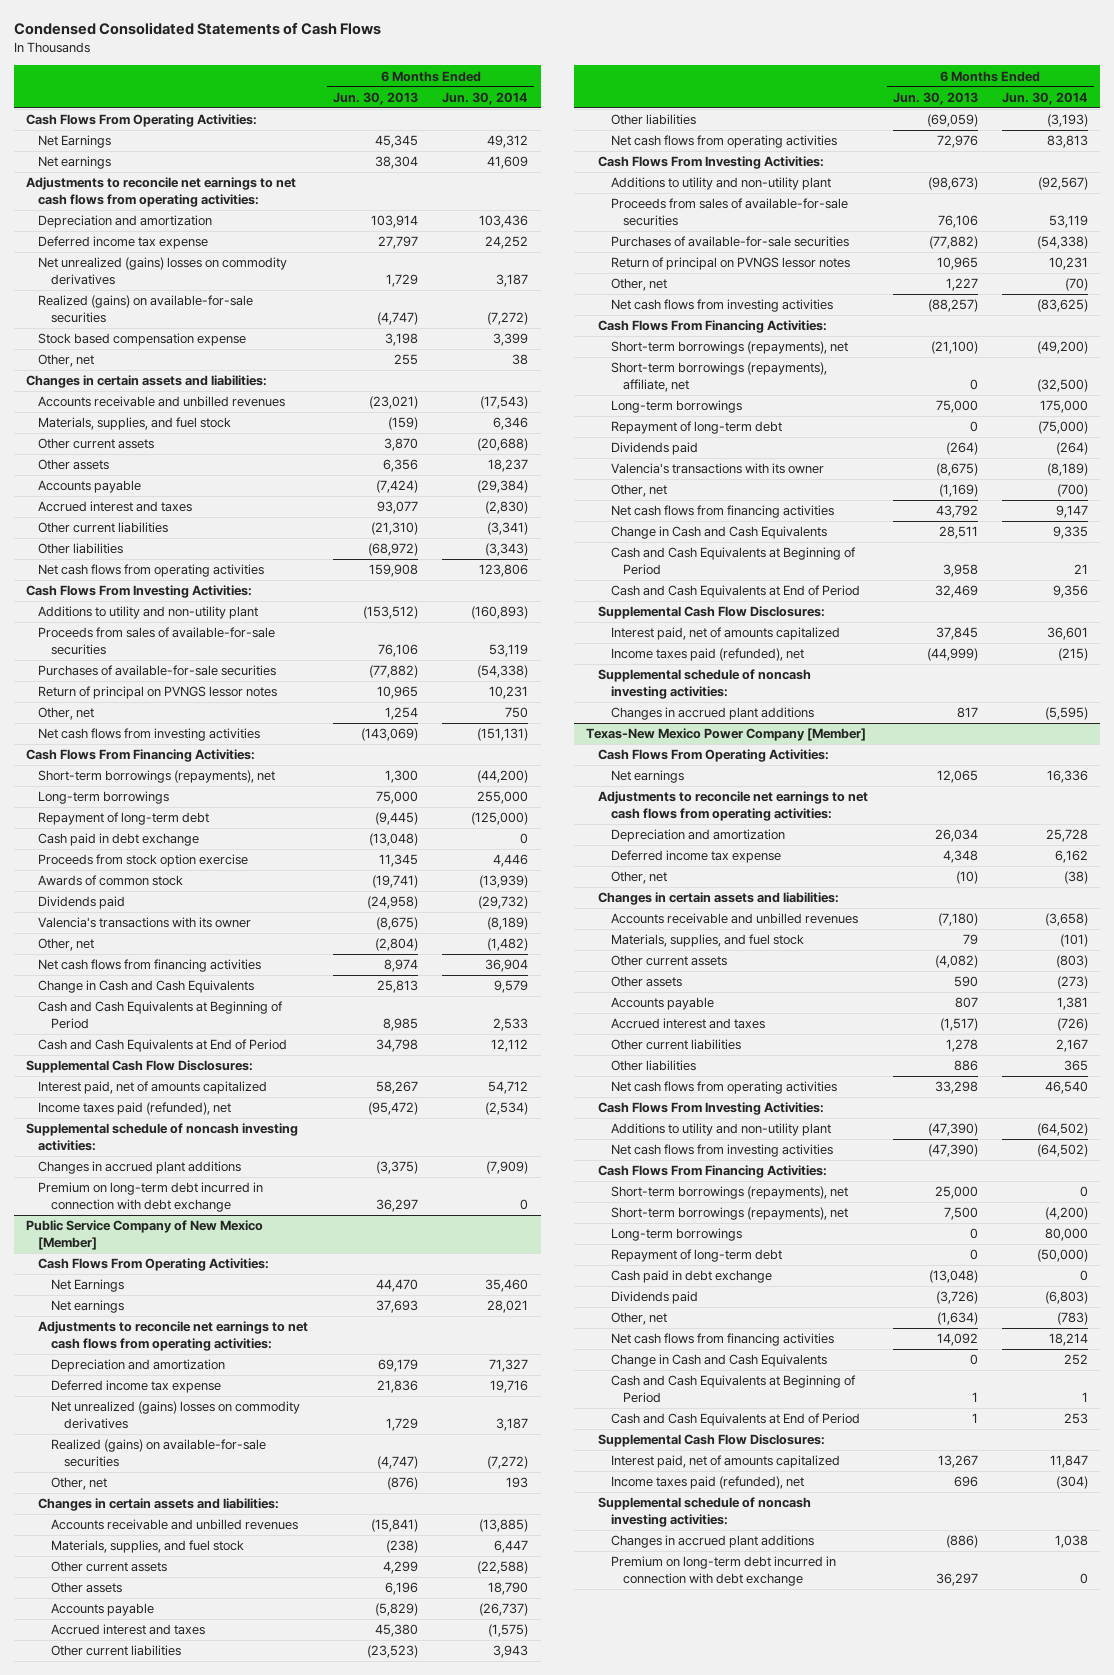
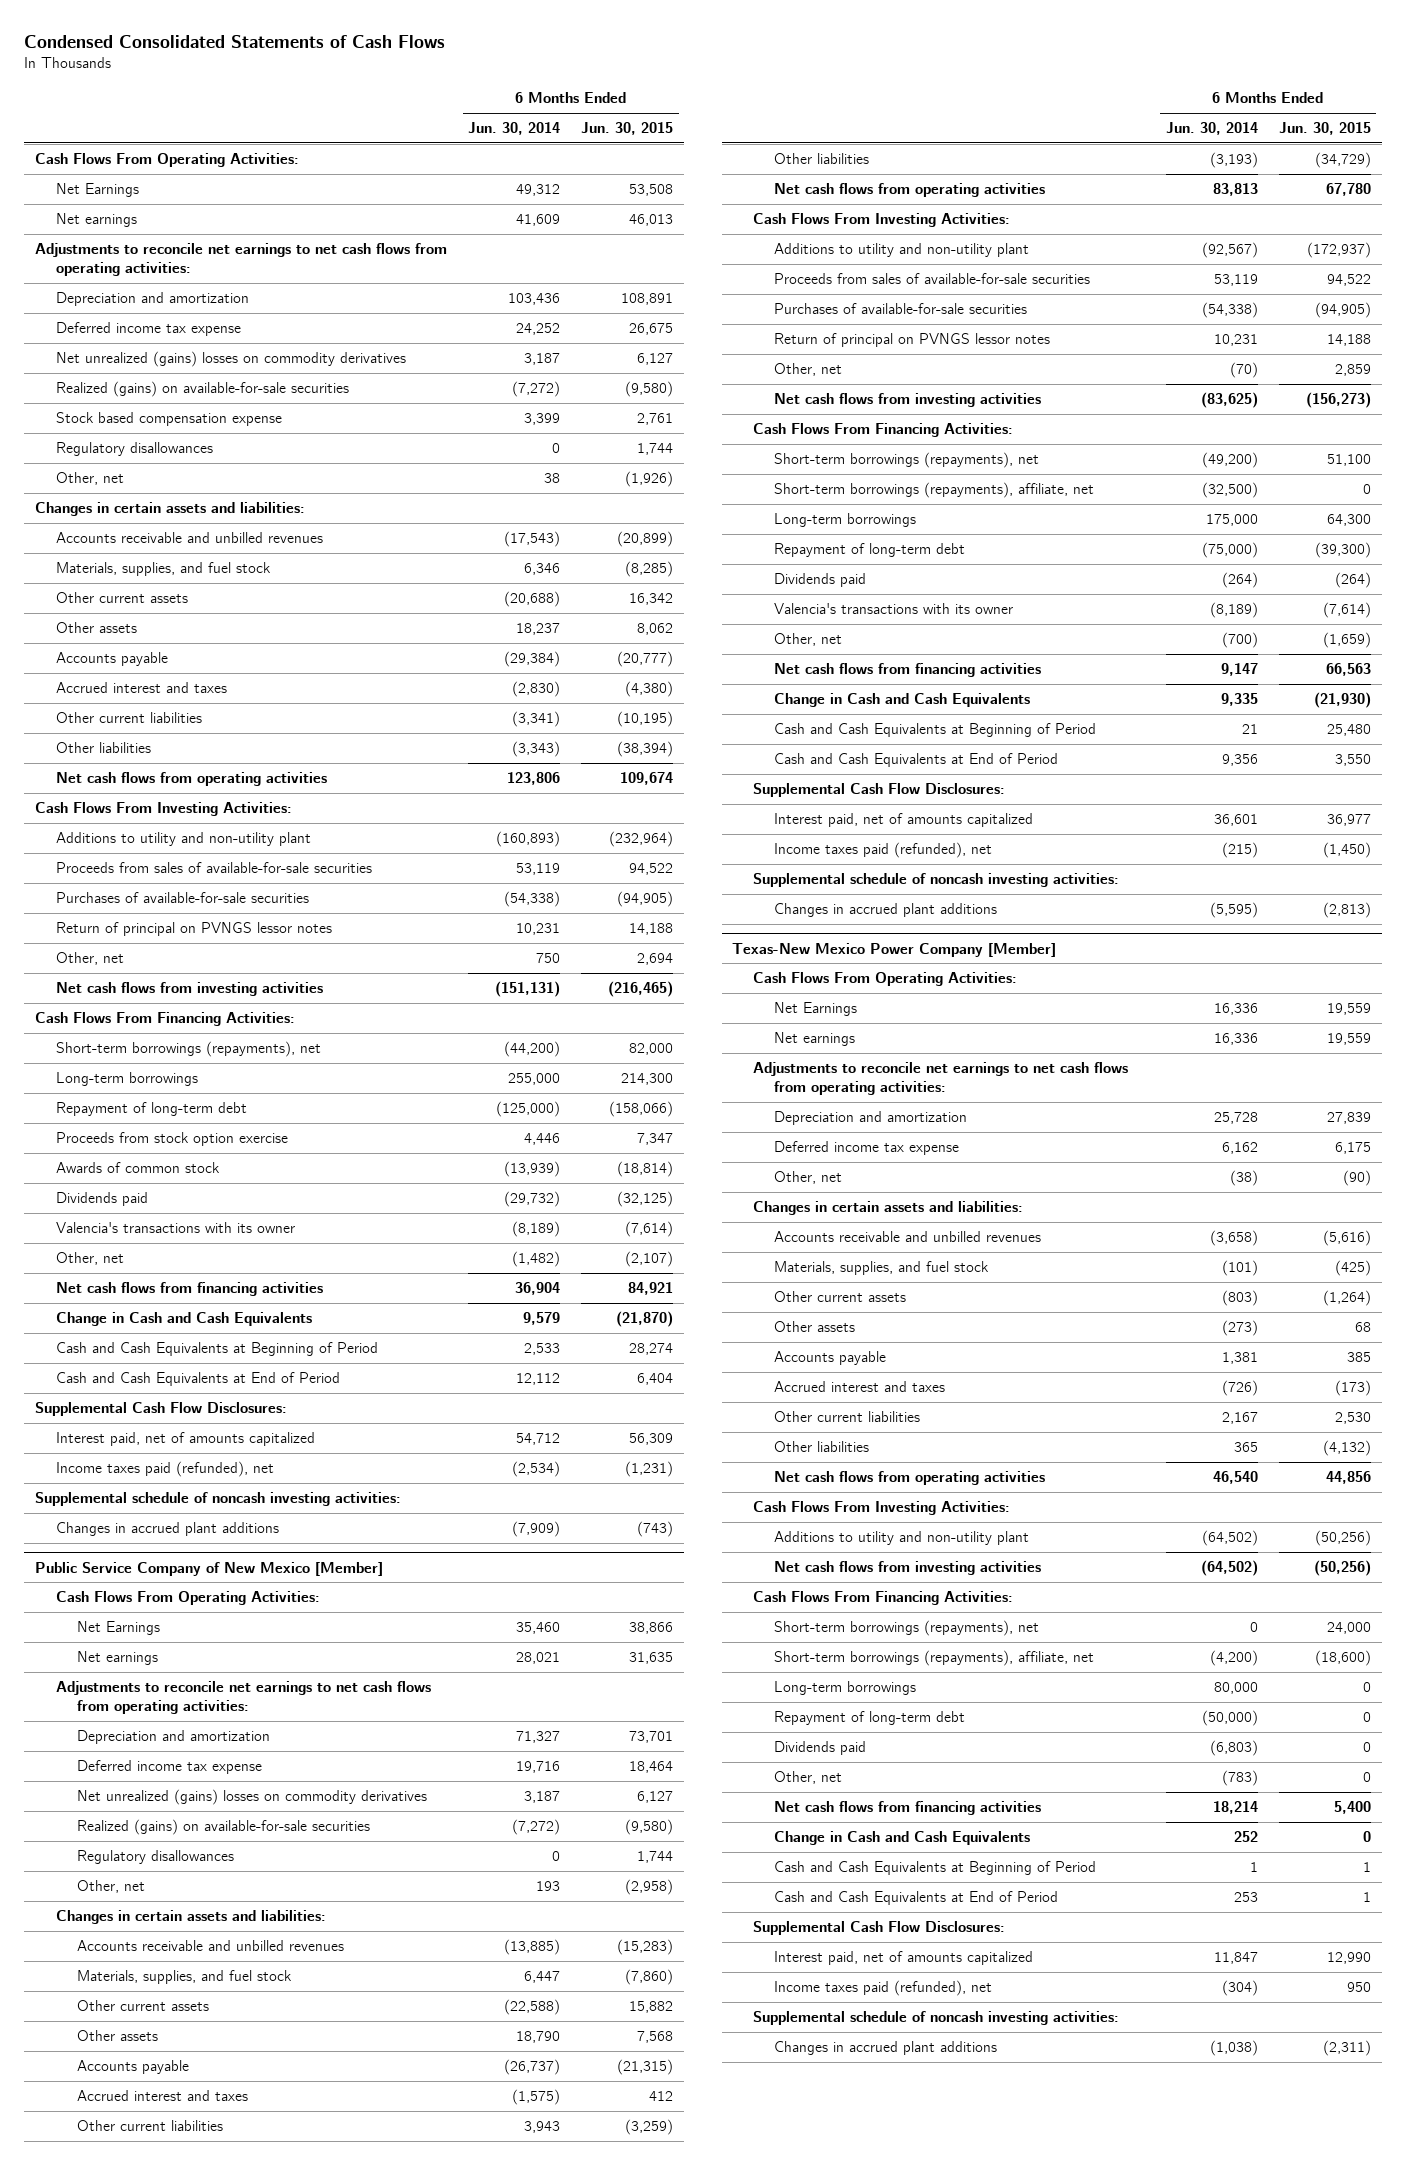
- | 6 Months Ended Jun. 30, 2013 | 6 Months Ended Jun. 30, 2014
+ | 6 Months Ended Jun. 30, 2014 | 6 Months Ended Jun. 30, 2015
+ Regulatory disallowances | 0 | 1,744
- Cash paid in debt exchange | (13,048) | 0
- Premium on long-term debt incurred in connection with debt exchange | 36,297 | 0
@ Public Service Company of New Mexico [Member]
+ Regulatory disallowances | 0 | 1,744
@ Texas-New Mexico Power Company [Member]
+ Net Earnings | 16,336 | 19,559
- Short-term borrowings (repayments), net | 7,500 | (4,200)
+ Short-term borrowings (repayments), affiliate, net | (4,200) | (18,600)
- Cash paid in debt exchange | (13,048) | 0
- Changes in accrued plant additions | (886) | 1,038
- Premium on long-term debt incurred in connection with debt exchange | 36,297 | 0
+ Changes in accrued plant additions | (1,038) | (2,311)

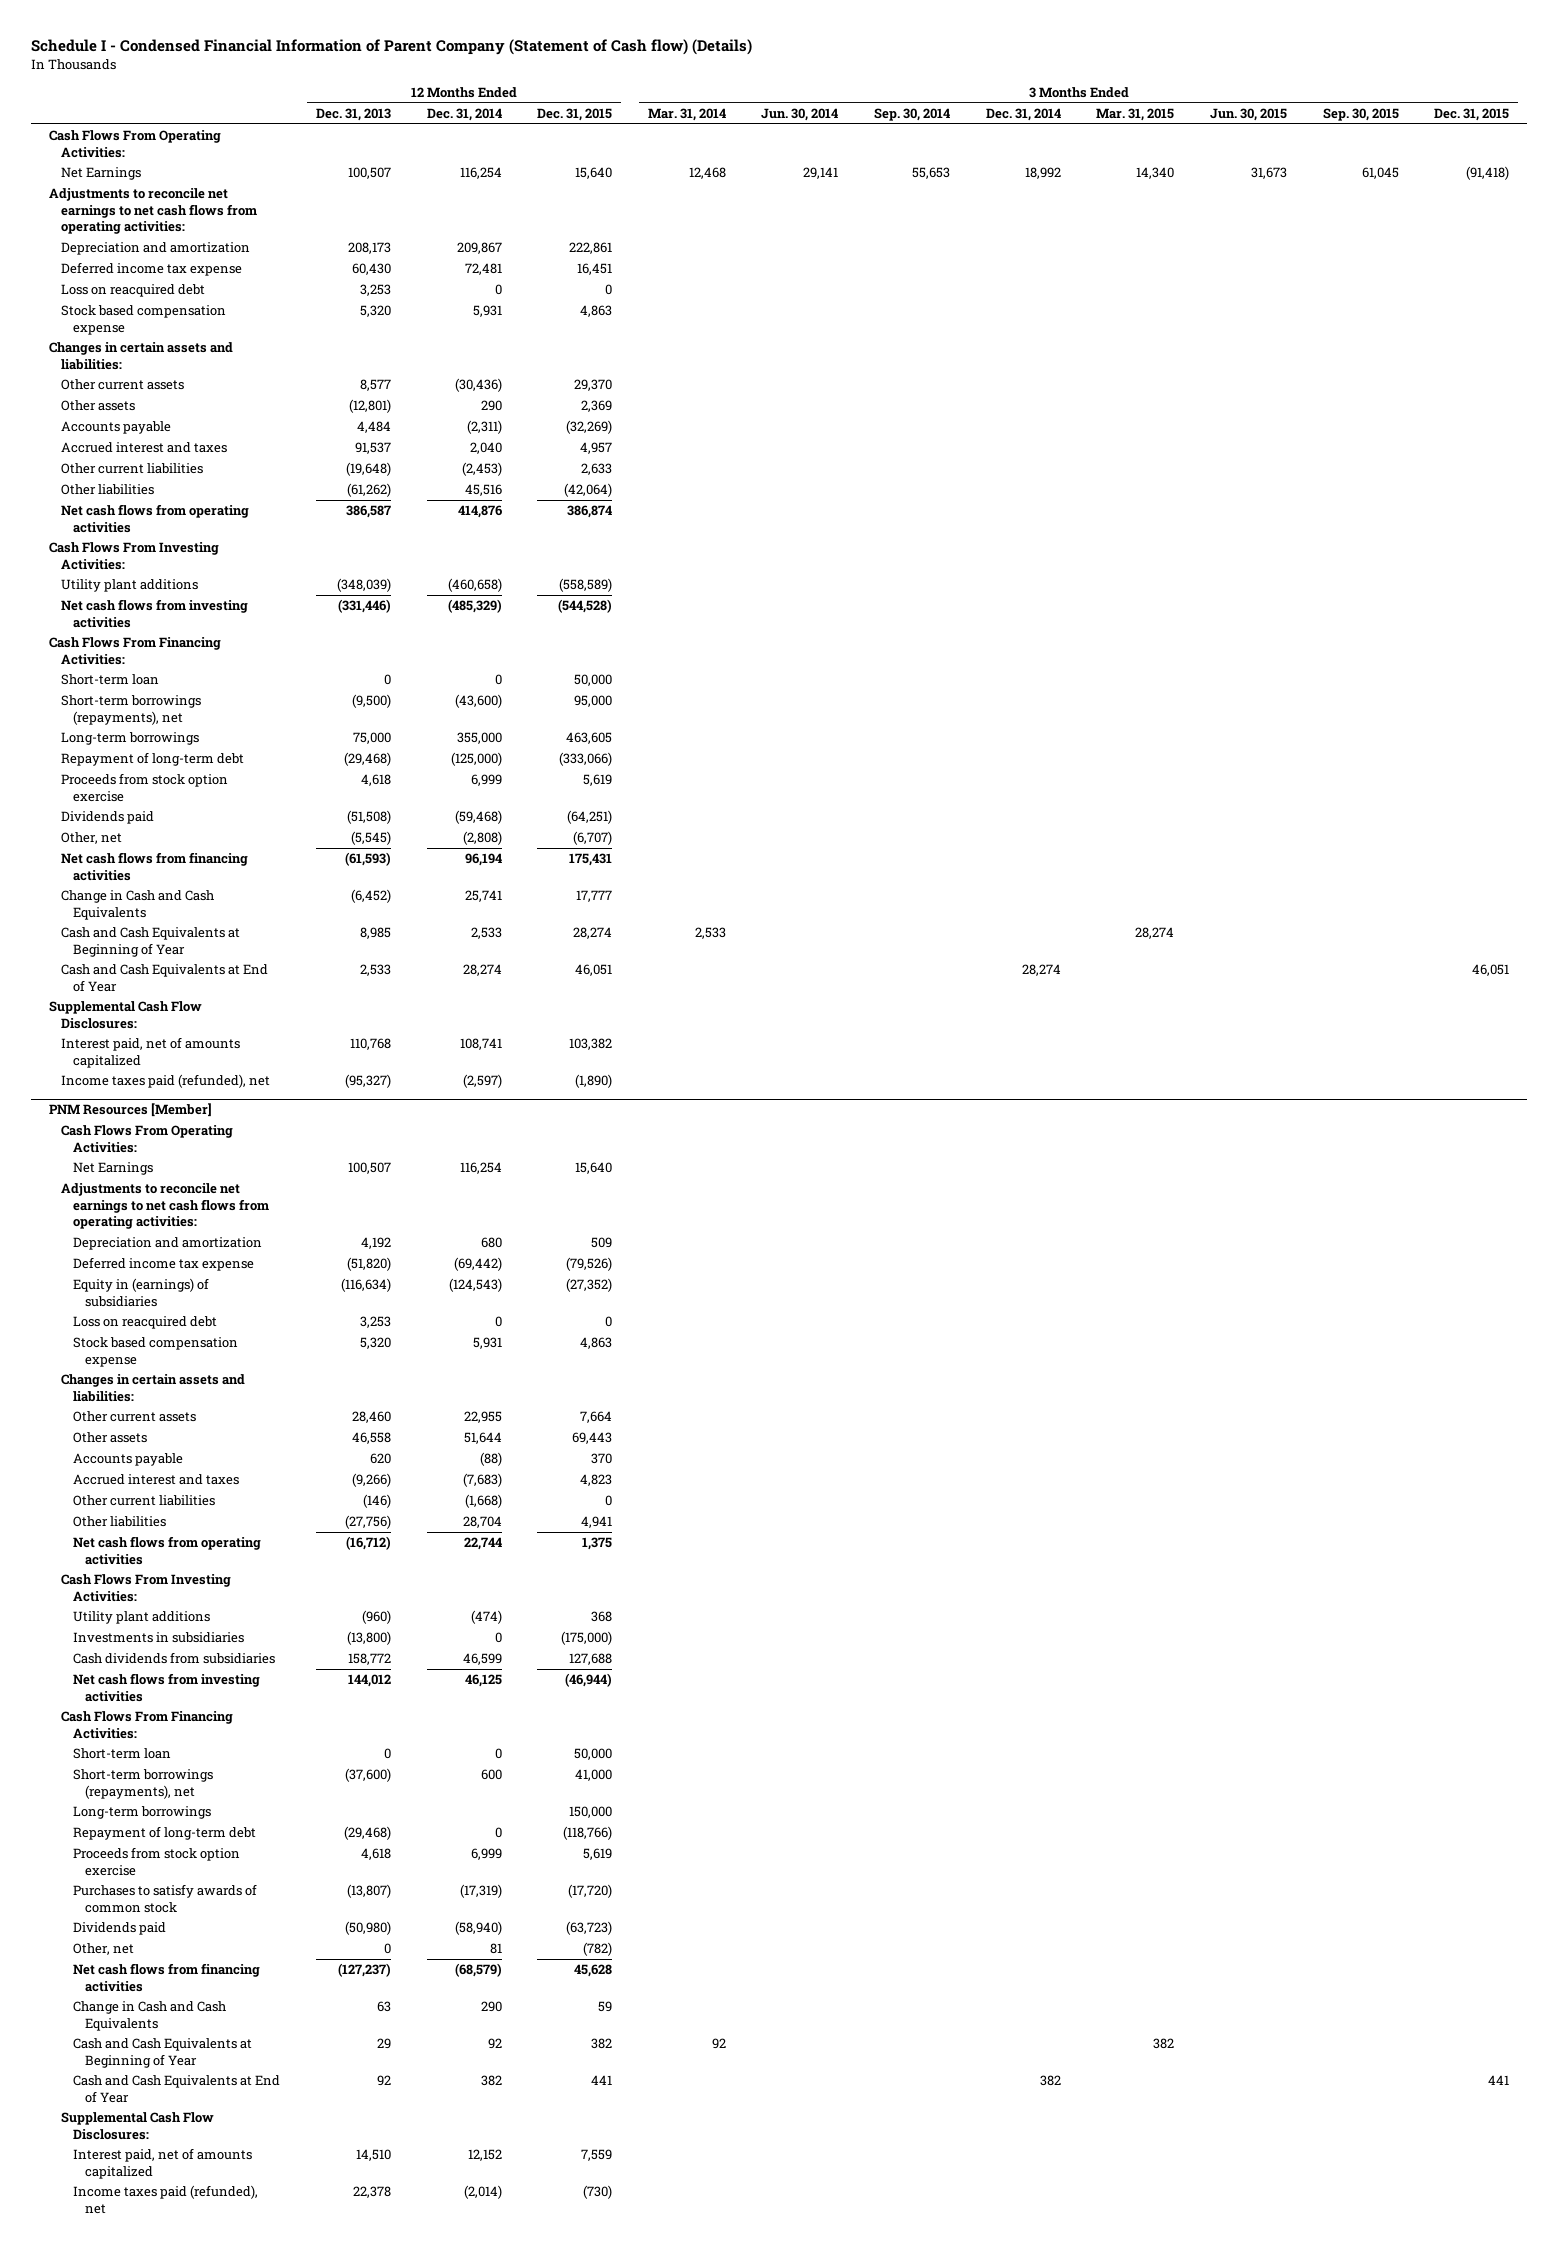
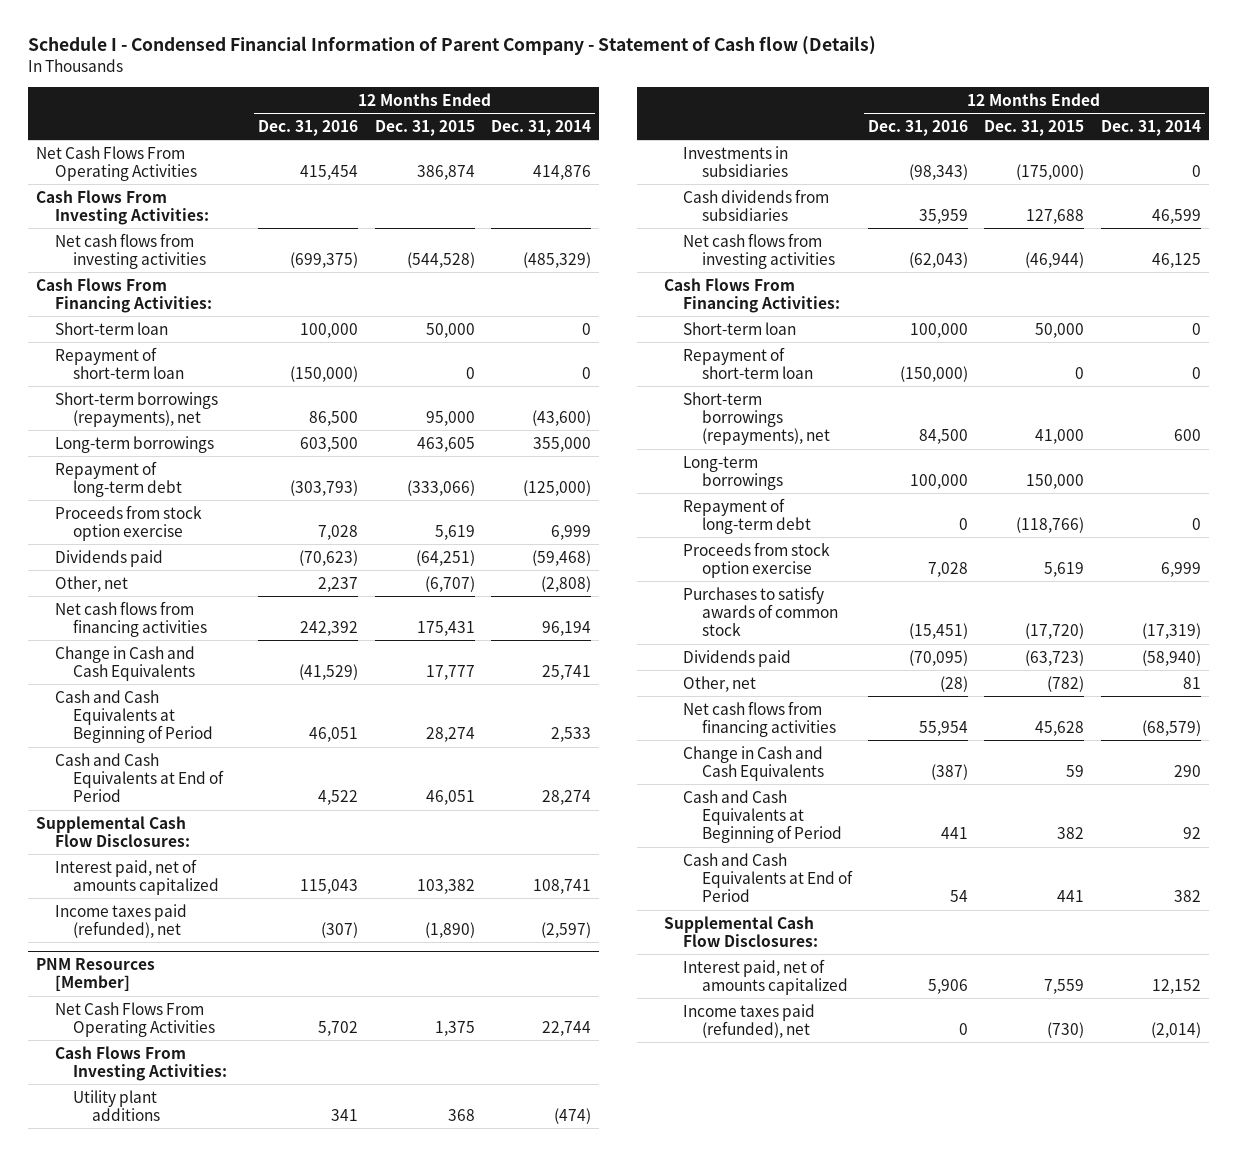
- Schedule I - Condensed Financial Information of Parent Company (Statement of Cash flow) (Details)
+ Schedule I - Condensed Financial Information of Parent Company - Statement of Cash flow (Details)
- | 12 Months Ended Dec. 31, 2013 | 12 Months Ended Dec. 31, 2014 | 12 Months Ended Dec. 31, 2015 | 3 Months Ended Mar. 31, 2014 | 3 Months Ended Jun. 30, 2014 | 3 Months Ended Sep. 30, 2014 | 3 Months Ended Dec. 31, 2014 | 3 Months Ended Mar. 31, 2015 | 3 Months Ended Jun. 30, 2015 | 3 Months Ended Sep. 30, 2015 | 3 Months Ended Dec. 31, 2015
+ | 12 Months Ended Dec. 31, 2016 | 12 Months Ended Dec. 31, 2015 | 12 Months Ended Dec. 31, 2014
- Cash Flows From Operating Activities:
- Net Earnings | 100,507 | 116,254 | 15,640 | 12,468 | 29,141 | 55,653 | 18,992 | 14,340 | 31,673 | 61,045 | (91,418)
- Adjustments to reconcile net earnings to net cash flows from operating activities:
- Depreciation and amortization | 208,173 | 209,867 | 222,861 | | | | | | | |
- Deferred income tax expense | 60,430 | 72,481 | 16,451 | | | | | | | |
- Loss on reacquired debt | 3,253 | 0 | 0 | | | | | | | |
- Stock based compensation expense | 5,320 | 5,931 | 4,863 | | | | | | | |
- Changes in certain assets and liabilities:
- Other current assets | 8,577 | (30,436) | 29,370 | | | | | | | |
- Other assets | (12,801) | 290 | 2,369 | | | | | | | |
- Accounts payable | 4,484 | (2,311) | (32,269) | | | | | | | |
- Accrued interest and taxes | 91,537 | 2,040 | 4,957 | | | | | | | |
- Other current liabilities | (19,648) | (2,453) | 2,633 | | | | | | | |
- Other liabilities | (61,262) | 45,516 | (42,064) | | | | | | | |
- Net cash flows from operating activities | 386,587 | 414,876 | 386,874 | | | | | | | |
+ Net Cash Flows From Operating Activities | 415,454 | 386,874 | 414,876
- Utility plant additions | (348,039) | (460,658) | (558,589) | | | | | | | |
+ Repayment of short-term loan | (150,000) | 0 | 0
- Cash and Cash Equivalents at Beginning of Year | 8,985 | 2,533 | 28,274 | 2,533 | | | | 28,274 | | |
- Cash and Cash Equivalents at End of Year | 2,533 | 28,274 | 46,051 | | | | 28,274 | | | | 46,051
+ Cash and Cash Equivalents at Beginning of Period | 46,051 | 28,274 | 2,533
+ Cash and Cash Equivalents at End of Period | 4,522 | 46,051 | 28,274
@ PNM Resources [Member]
- Cash Flows From Operating Activities:
- Net Earnings | 100,507 | 116,254 | 15,640 | | | | | | | |
- Adjustments to reconcile net earnings to net cash flows from operating activities:
- Depreciation and amortization | 4,192 | 680 | 509 | | | | | | | |
- Deferred income tax expense | (51,820) | (69,442) | (79,526) | | | | | | | |
- Equity in (earnings) of subsidiaries | (116,634) | (124,543) | (27,352) | | | | | | | |
- Loss on reacquired debt | 3,253 | 0 | 0 | | | | | | | |
- Stock based compensation expense | 5,320 | 5,931 | 4,863 | | | | | | | |
- Changes in certain assets and liabilities:
- Other current assets | 28,460 | 22,955 | 7,664 | | | | | | | |
- Other assets | 46,558 | 51,644 | 69,443 | | | | | | | |
- Accounts payable | 620 | (88) | 370 | | | | | | | |
- Accrued interest and taxes | (9,266) | (7,683) | 4,823 | | | | | | | |
- Other current liabilities | (146) | (1,668) | 0 | | | | | | | |
- Other liabilities | (27,756) | 28,704 | 4,941 | | | | | | | |
- Net cash flows from operating activities | (16,712) | 22,744 | 1,375 | | | | | | | |
+ Net Cash Flows From Operating Activities | 5,702 | 1,375 | 22,744
+ Repayment of short-term loan | (150,000) | 0 | 0
- Cash and Cash Equivalents at Beginning of Year | 29 | 92 | 382 | 92 | | | | 382 | | |
- Cash and Cash Equivalents at End of Year | 92 | 382 | 441 | | | | 382 | | | | 441
+ Cash and Cash Equivalents at Beginning of Period | 441 | 382 | 92
+ Cash and Cash Equivalents at End of Period | 54 | 441 | 382

